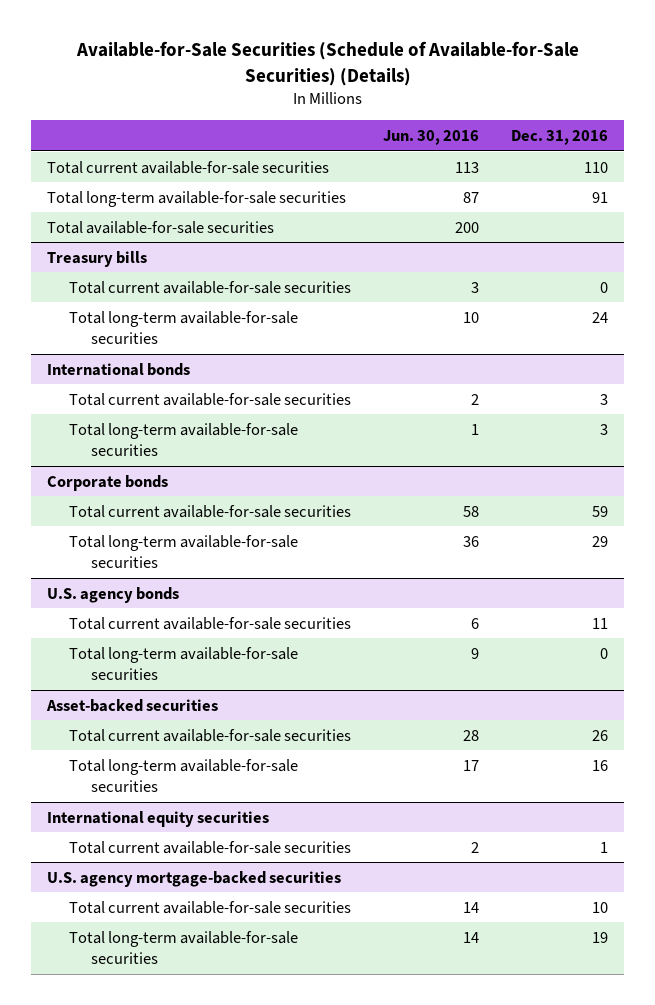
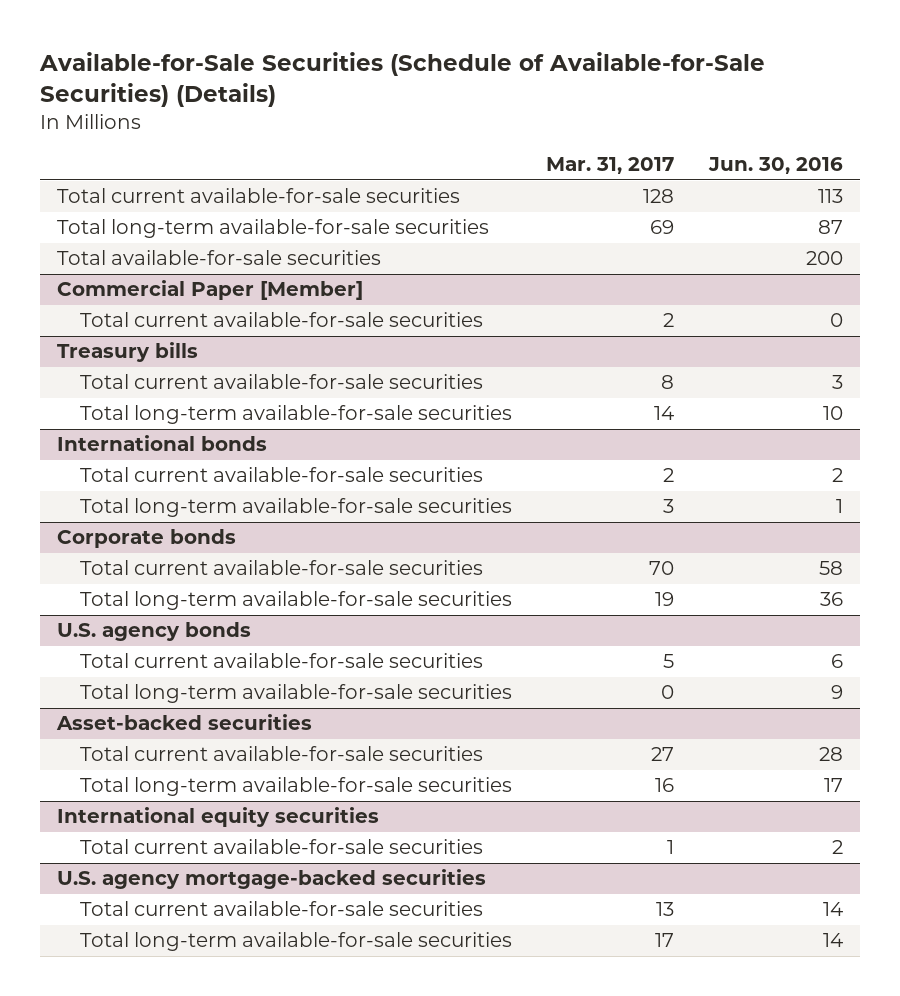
- | Jun. 30, 2016 | Dec. 31, 2016
+ | Mar. 31, 2017 | Jun. 30, 2016
+ Commercial Paper [Member]
+ Total current available-for-sale securities | 2 | 0

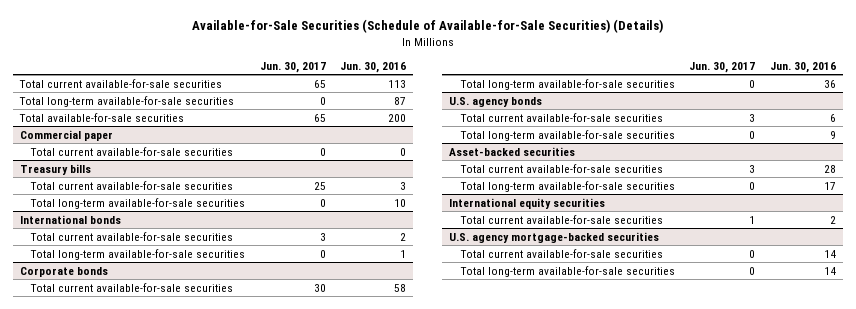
- | Mar. 31, 2017 | Jun. 30, 2016
+ | Jun. 30, 2017 | Jun. 30, 2016
- Commercial Paper [Member]
+ Commercial paper

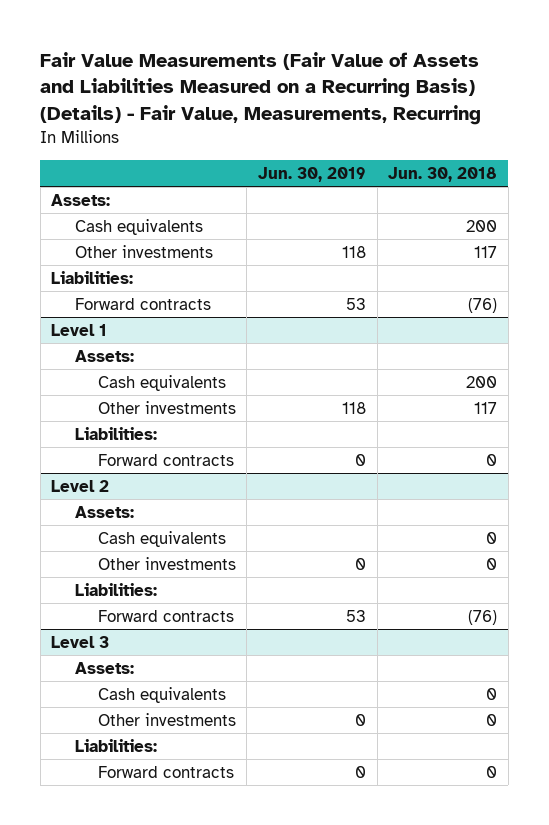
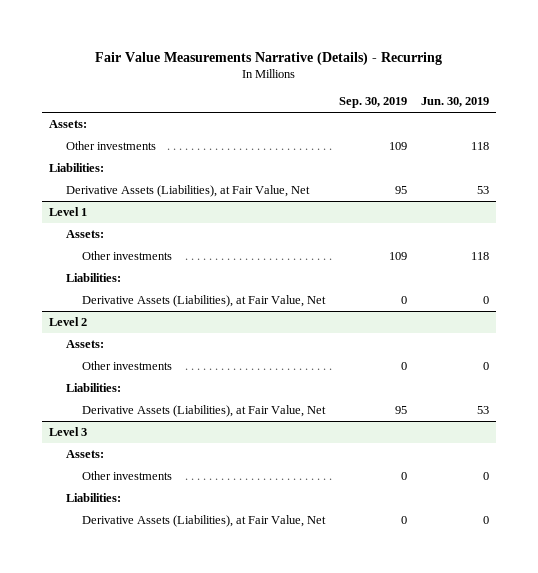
- Fair Value Measurements (Fair Value of Assets and Liabilities Measured on a Recurring Basis) (Details) - Fair Value, Measurements, Recurring
+ Fair Value Measurements Narrative (Details) - Recurring
- | Jun. 30, 2019 | Jun. 30, 2018
+ | Sep. 30, 2019 | Jun. 30, 2019
- Cash equivalents | | 200
- Forward contracts | 53 | (76)
+ Derivative Assets (Liabilities), at Fair Value, Net | 95 | 53
@ Level 1
- Cash equivalents | | 200
- Forward contracts | 0 | 0
+ Derivative Assets (Liabilities), at Fair Value, Net | 0 | 0
@ Level 2
- Cash equivalents | | 0
- Forward contracts | 53 | (76)
+ Derivative Assets (Liabilities), at Fair Value, Net | 95 | 53
@ Level 3
- Cash equivalents | | 0
- Forward contracts | 0 | 0
+ Derivative Assets (Liabilities), at Fair Value, Net | 0 | 0

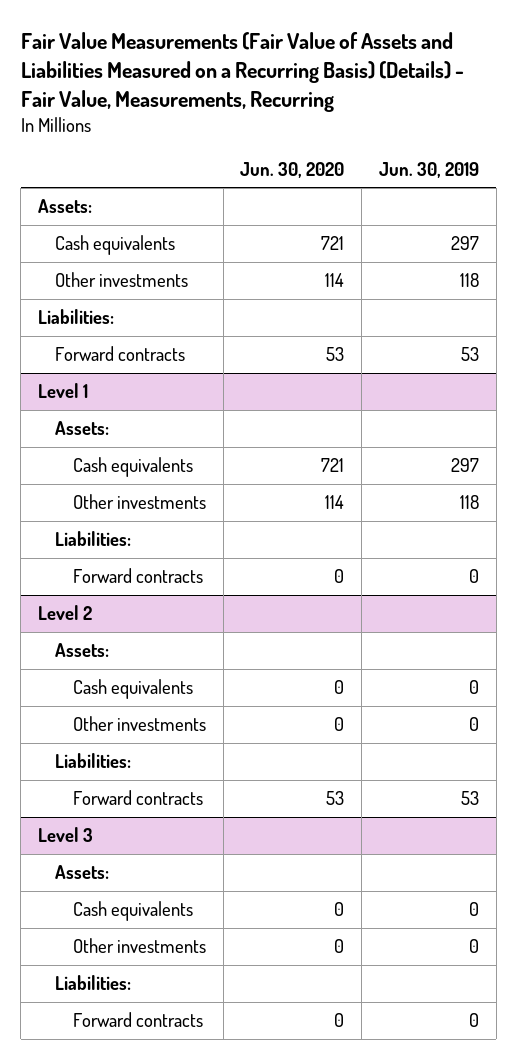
- Fair Value Measurements Narrative (Details) - Recurring
+ Fair Value Measurements (Fair Value of Assets and Liabilities Measured on a Recurring Basis) (Details) - Fair Value, Measurements, Recurring
- | Sep. 30, 2019 | Jun. 30, 2019
+ | Jun. 30, 2020 | Jun. 30, 2019
+ Cash equivalents | 721 | 297
- Derivative Assets (Liabilities), at Fair Value, Net | 95 | 53
+ Forward contracts | 53 | 53
@ Level 1
+ Cash equivalents | 721 | 297
- Derivative Assets (Liabilities), at Fair Value, Net | 0 | 0
+ Forward contracts | 0 | 0
@ Level 2
+ Cash equivalents | 0 | 0
- Derivative Assets (Liabilities), at Fair Value, Net | 95 | 53
+ Forward contracts | 53 | 53
@ Level 3
+ Cash equivalents | 0 | 0
- Derivative Assets (Liabilities), at Fair Value, Net | 0 | 0
+ Forward contracts | 0 | 0

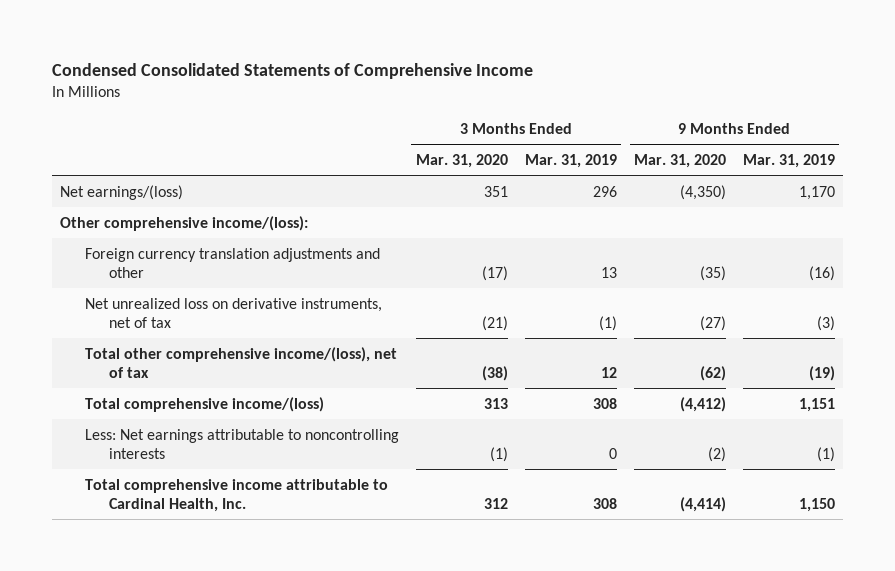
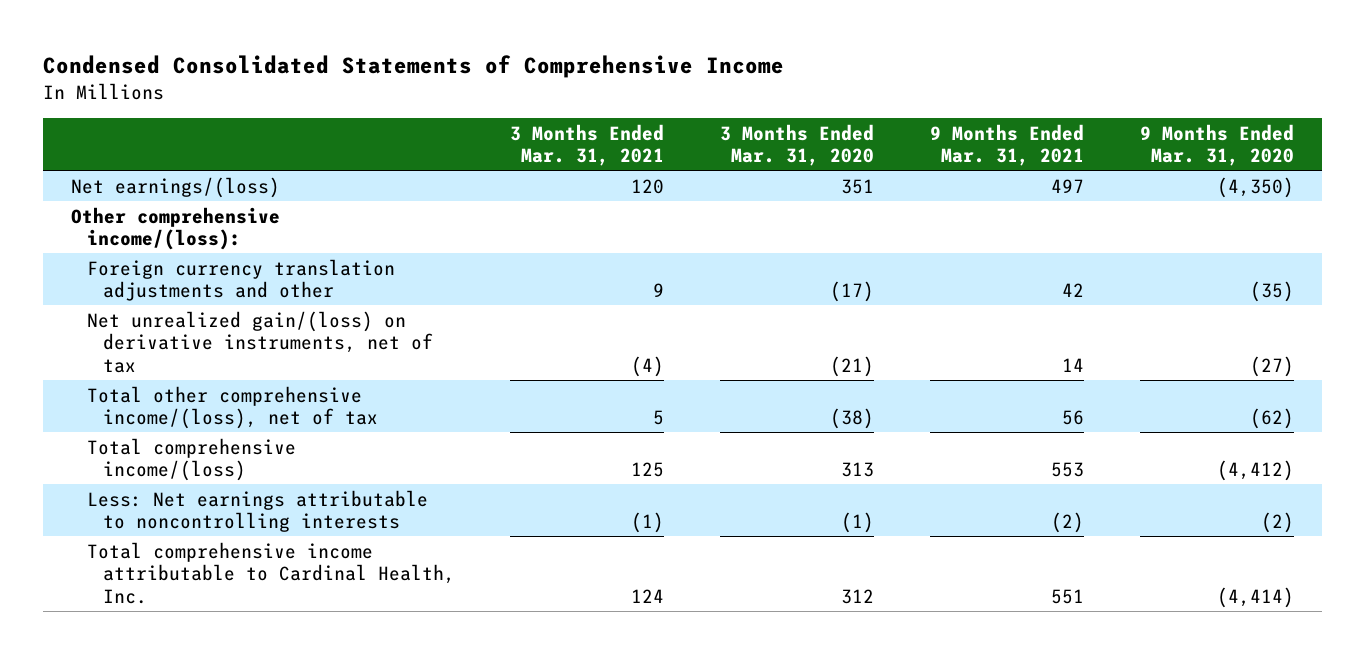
- | 3 Months Ended Mar. 31, 2020 | 3 Months Ended Mar. 31, 2019 | 9 Months Ended Mar. 31, 2020 | 9 Months Ended Mar. 31, 2019
+ | 3 Months Ended Mar. 31, 2021 | 3 Months Ended Mar. 31, 2020 | 9 Months Ended Mar. 31, 2021 | 9 Months Ended Mar. 31, 2020
- Net unrealized loss on derivative instruments, net of tax | (21) | (1) | (27) | (3)
+ Net unrealized gain/(loss) on derivative instruments, net of tax | (4) | (21) | 14 | (27)

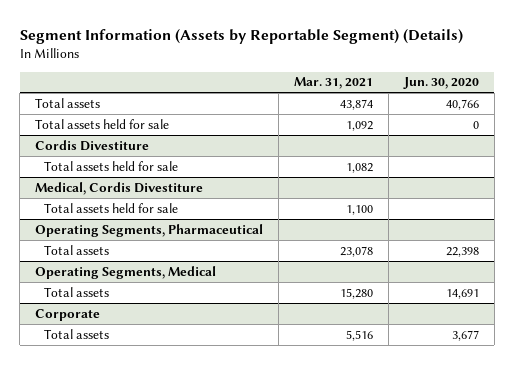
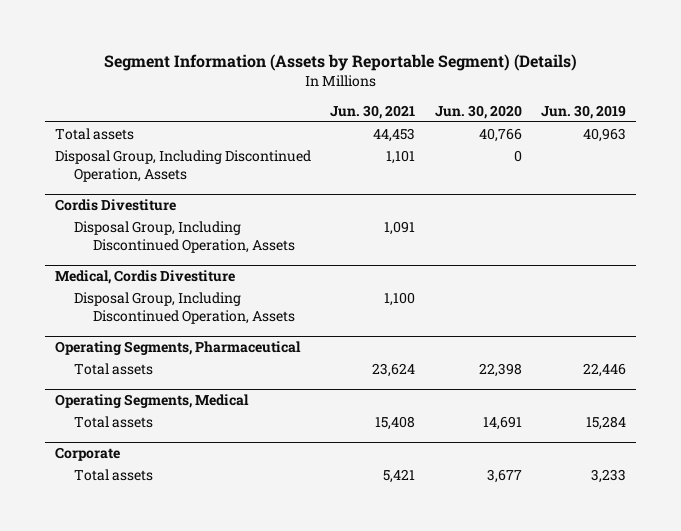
- | Mar. 31, 2021 | Jun. 30, 2020
+ | Jun. 30, 2021 | Jun. 30, 2020 | Jun. 30, 2019
- Total assets held for sale | 1,092 | 0
+ Disposal Group, Including Discontinued Operation, Assets | 1,101 | 0 |
@ Cordis Divestiture
- Total assets held for sale | 1,082 |
+ Disposal Group, Including Discontinued Operation, Assets | 1,091 | |
@ Medical, Cordis Divestiture
- Total assets held for sale | 1,100 |
+ Disposal Group, Including Discontinued Operation, Assets | 1,100 | |

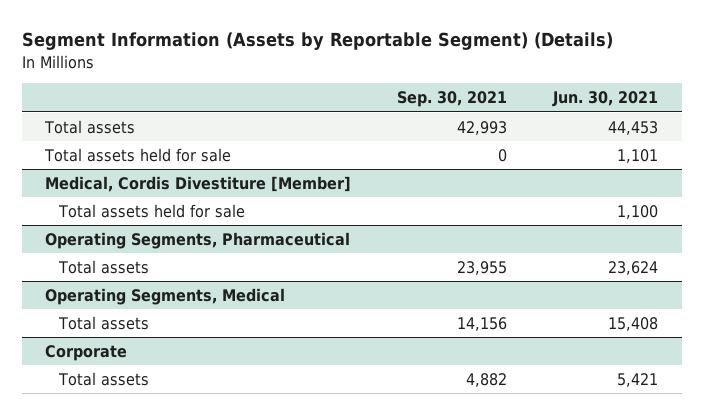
- | Jun. 30, 2021 | Jun. 30, 2020 | Jun. 30, 2019
+ | Sep. 30, 2021 | Jun. 30, 2021
- Disposal Group, Including Discontinued Operation, Assets | 1,101 | 0 |
- Cordis Divestiture
- Disposal Group, Including Discontinued Operation, Assets | 1,091 | |
- Medical, Cordis Divestiture
- Disposal Group, Including Discontinued Operation, Assets | 1,100 | |
+ Total assets held for sale | 0 | 1,101
+ Medical, Cordis Divestiture [Member]
+ Total assets held for sale | | 1,100

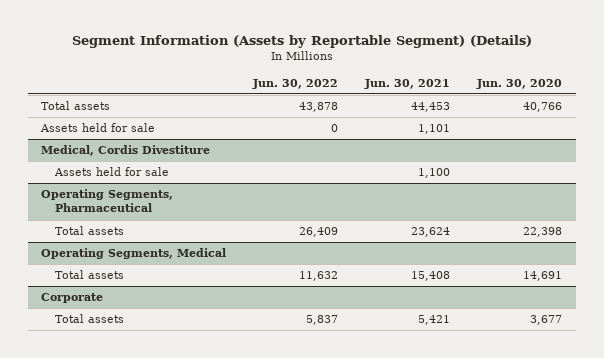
- | Sep. 30, 2021 | Jun. 30, 2021
+ | Jun. 30, 2022 | Jun. 30, 2021 | Jun. 30, 2020
- Total assets held for sale | 0 | 1,101
- Medical, Cordis Divestiture [Member]
- Total assets held for sale | | 1,100
+ Assets held for sale | 0 | 1,101 |
+ Medical, Cordis Divestiture
+ Assets held for sale | | 1,100 |

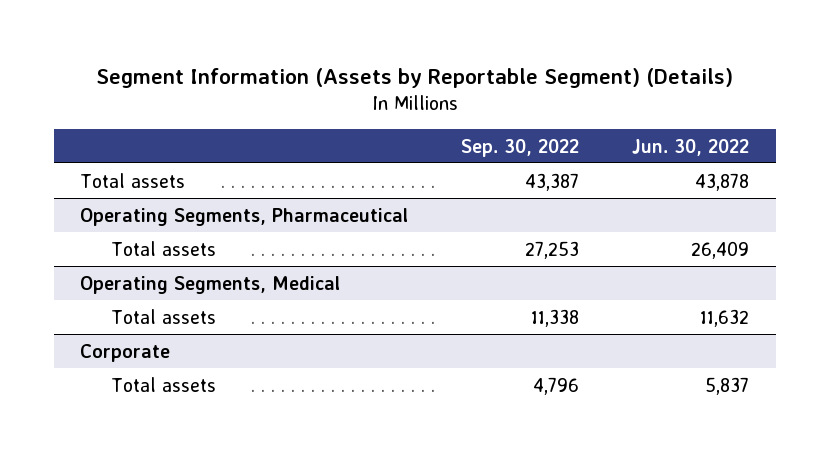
- | Jun. 30, 2022 | Jun. 30, 2021 | Jun. 30, 2020
+ | Sep. 30, 2022 | Jun. 30, 2022
- Assets held for sale | 0 | 1,101 |
- Medical, Cordis Divestiture
- Assets held for sale | | 1,100 |

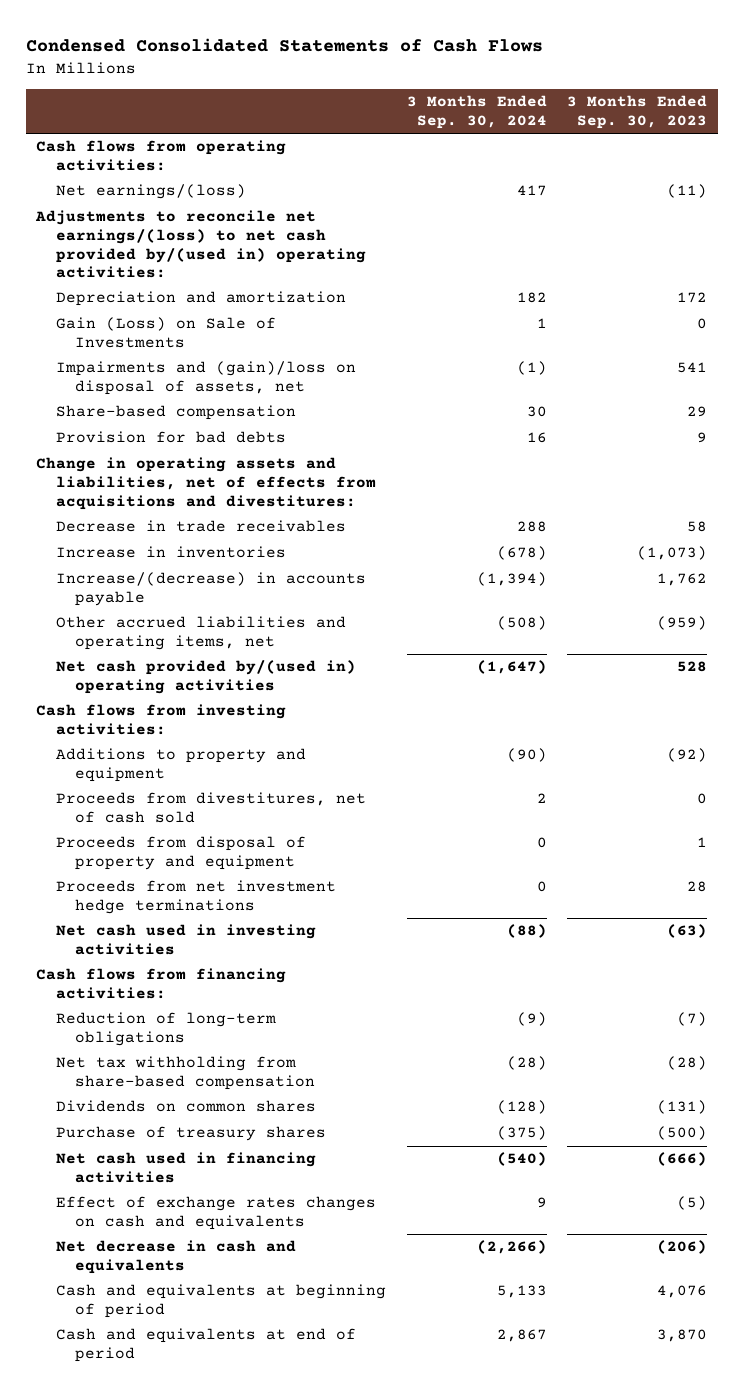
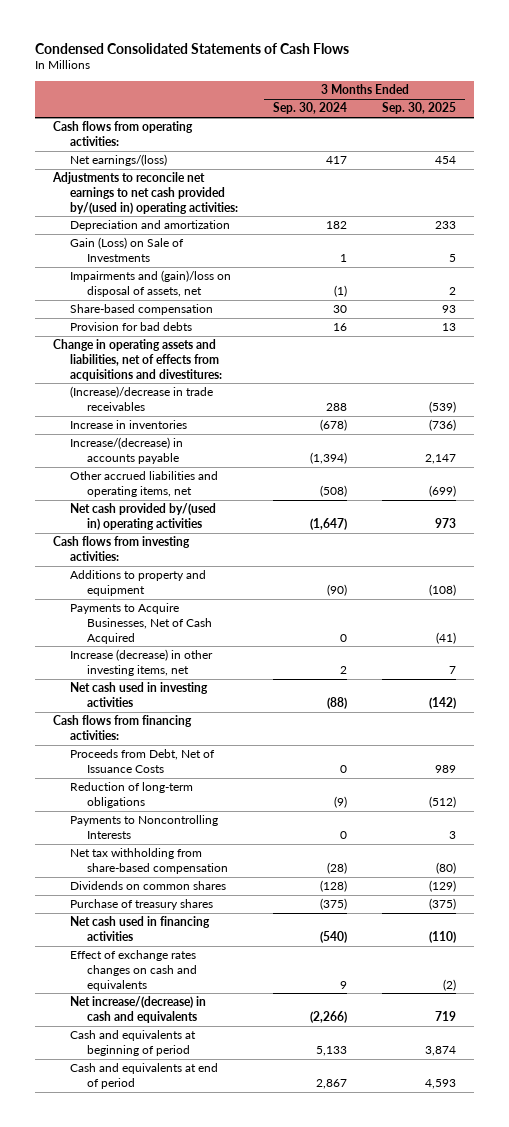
- | 3 Months Ended Sep. 30, 2024 | 3 Months Ended Sep. 30, 2023
+ | 3 Months Ended Sep. 30, 2024 | 3 Months Ended Sep. 30, 2025
- Adjustments to reconcile net earnings/(loss) to net cash provided by/(used in) operating activities:
+ Adjustments to reconcile net earnings to net cash provided by/(used in) operating activities:
- Decrease in trade receivables | 288 | 58
+ (Increase)/decrease in trade receivables | 288 | (539)
- Proceeds from divestitures, net of cash sold | 2 | 0
- Proceeds from disposal of property and equipment | 0 | 1
- Proceeds from net investment hedge terminations | 0 | 28
+ Payments to Acquire Businesses, Net of Cash Acquired | 0 | (41)
+ Increase (decrease) in other investing items, net | 2 | 7
+ Proceeds from Debt, Net of Issuance Costs | 0 | 989
+ Payments to Noncontrolling Interests | 0 | 3
- Net decrease in cash and equivalents | (2,266) | (206)
+ Net increase/(decrease) in cash and equivalents | (2,266) | 719

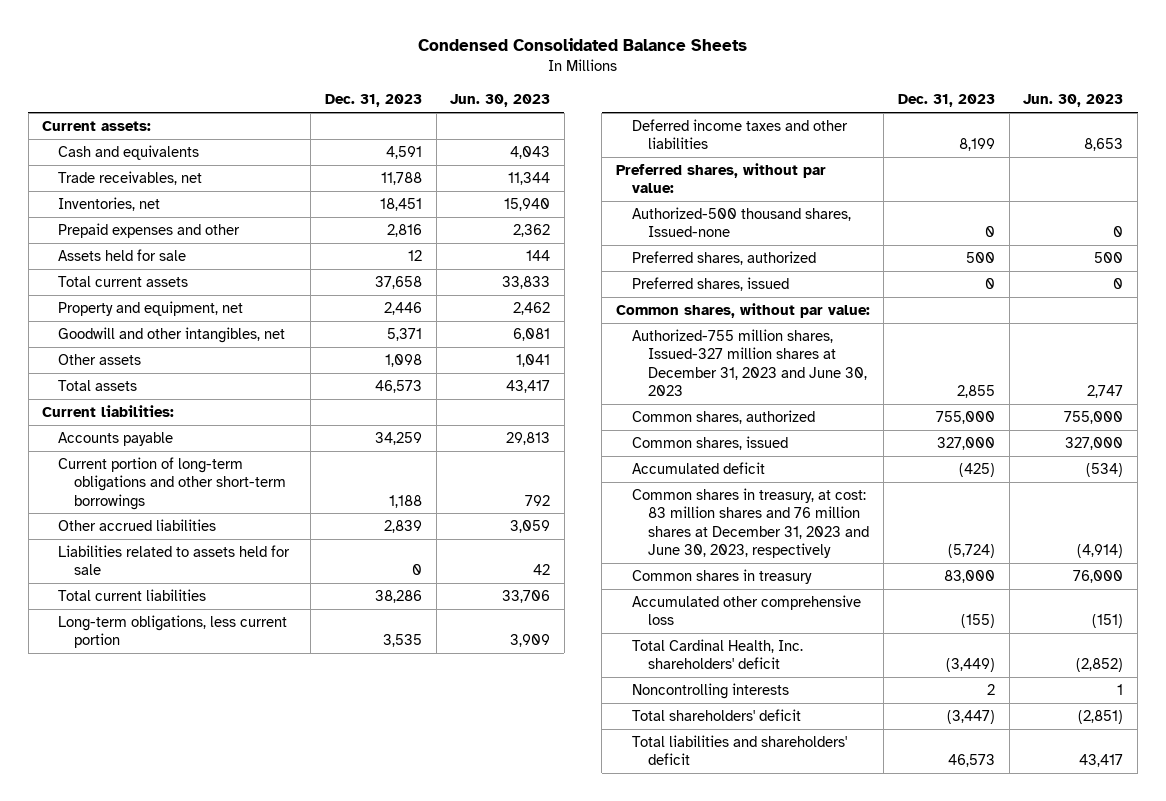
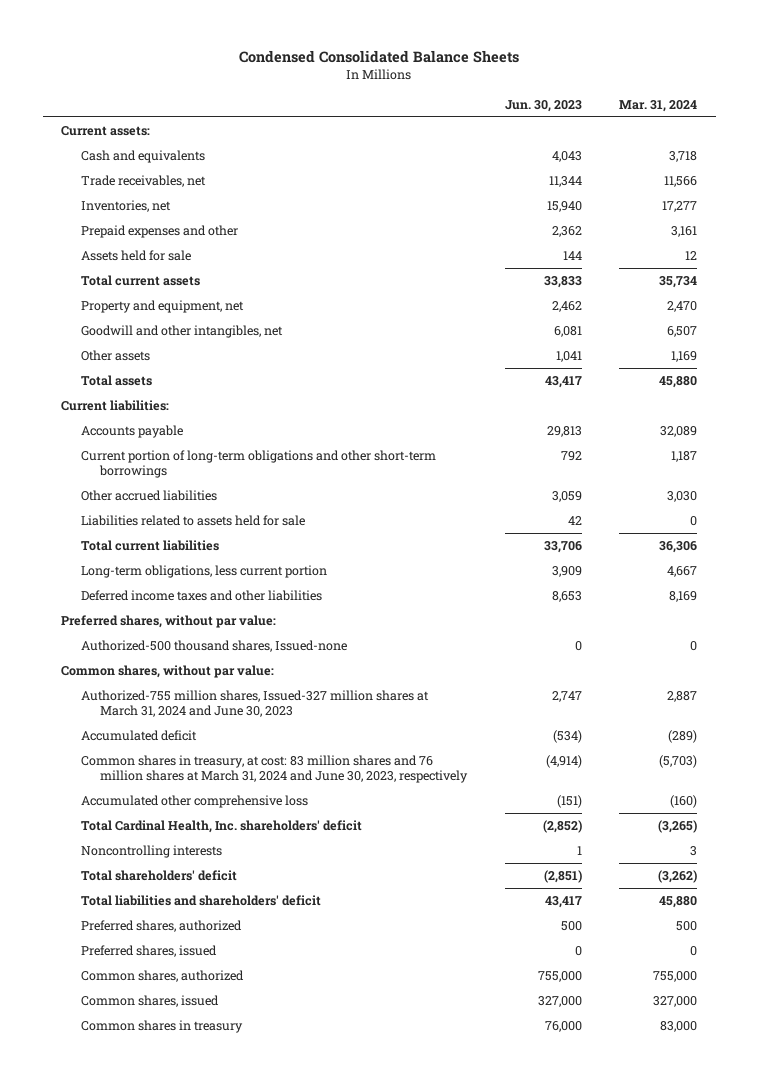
- | Dec. 31, 2023 | Jun. 30, 2023
+ | Jun. 30, 2023 | Mar. 31, 2024
- Authorized-755 million shares, Issued-327 million shares at December 31, 2023 and June 30, 2023 | 2,855 | 2,747
+ Authorized-755 million shares, Issued-327 million shares at March 31, 2024 and June 30, 2023 | 2,747 | 2,887
- Common shares in treasury, at cost: 83 million shares and 76 million shares at December 31, 2023 and June 30, 2023, respectively | (5,724) | (4,914)
+ Common shares in treasury, at cost: 83 million shares and 76 million shares at March 31, 2024 and June 30, 2023, respectively | (4,914) | (5,703)
moved down: Preferred shares, authorized | 500 | 500
moved down: Preferred shares, issued | 0 | 0
moved down: Common shares, authorized | 755,000 | 755,000
moved down: Common shares, issued | 327,000 | 327,000
moved down: Common shares in treasury | 76,000 | 83,000

